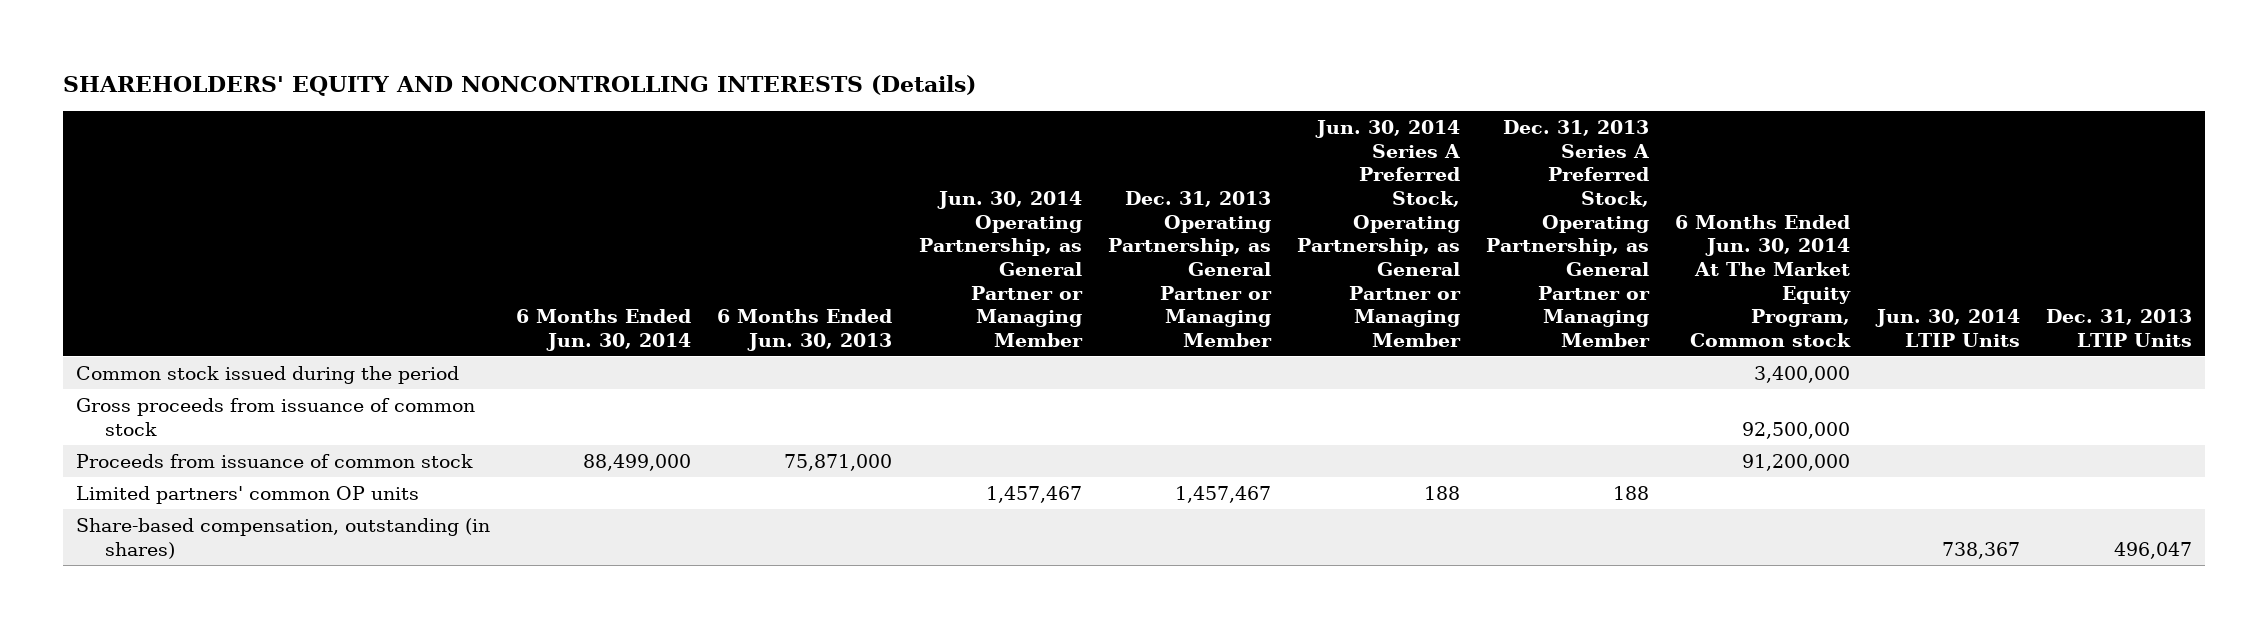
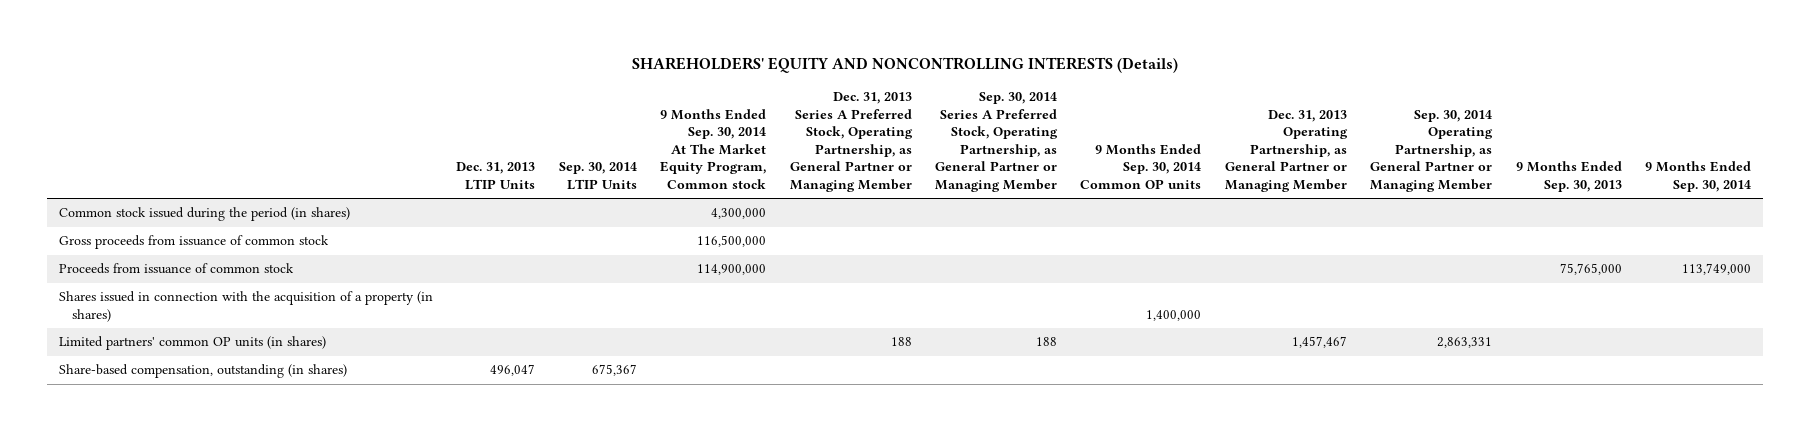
- | 6 Months Ended Jun. 30, 2014 | 6 Months Ended Jun. 30, 2013 | Jun. 30, 2014 Operating Partnership, as General Partner or Managing Member | Dec. 31, 2013 Operating Partnership, as General Partner or Managing Member | Jun. 30, 2014 Series A Preferred Stock, Operating Partnership, as General Partner or Managing Member | Dec. 31, 2013 Series A Preferred Stock, Operating Partnership, as General Partner or Managing Member | 6 Months Ended Jun. 30, 2014 At The Market Equity Program, Common stock | Jun. 30, 2014 LTIP Units | Dec. 31, 2013 LTIP Units
+ | Dec. 31, 2013 LTIP Units | Sep. 30, 2014 LTIP Units | 9 Months Ended Sep. 30, 2014 At The Market Equity Program, Common stock | Dec. 31, 2013 Series A Preferred Stock, Operating Partnership, as General Partner or Managing Member | Sep. 30, 2014 Series A Preferred Stock, Operating Partnership, as General Partner or Managing Member | 9 Months Ended Sep. 30, 2014 Common OP units | Dec. 31, 2013 Operating Partnership, as General Partner or Managing Member | Sep. 30, 2014 Operating Partnership, as General Partner or Managing Member | 9 Months Ended Sep. 30, 2013 | 9 Months Ended Sep. 30, 2014
- Common stock issued during the period | | | | | | | 3,400,000 | |
+ Common stock issued during the period (in shares) | | | 4,300,000 | | | | | | |
- Limited partners' common OP units | | | 1,457,467 | 1,457,467 | 188 | 188 | | |
+ Shares issued in connection with the acquisition of a property (in shares) | | | | | | 1,400,000 | | | |
+ Limited partners' common OP units (in shares) | | | | 188 | 188 | | 1,457,467 | 2,863,331 | |

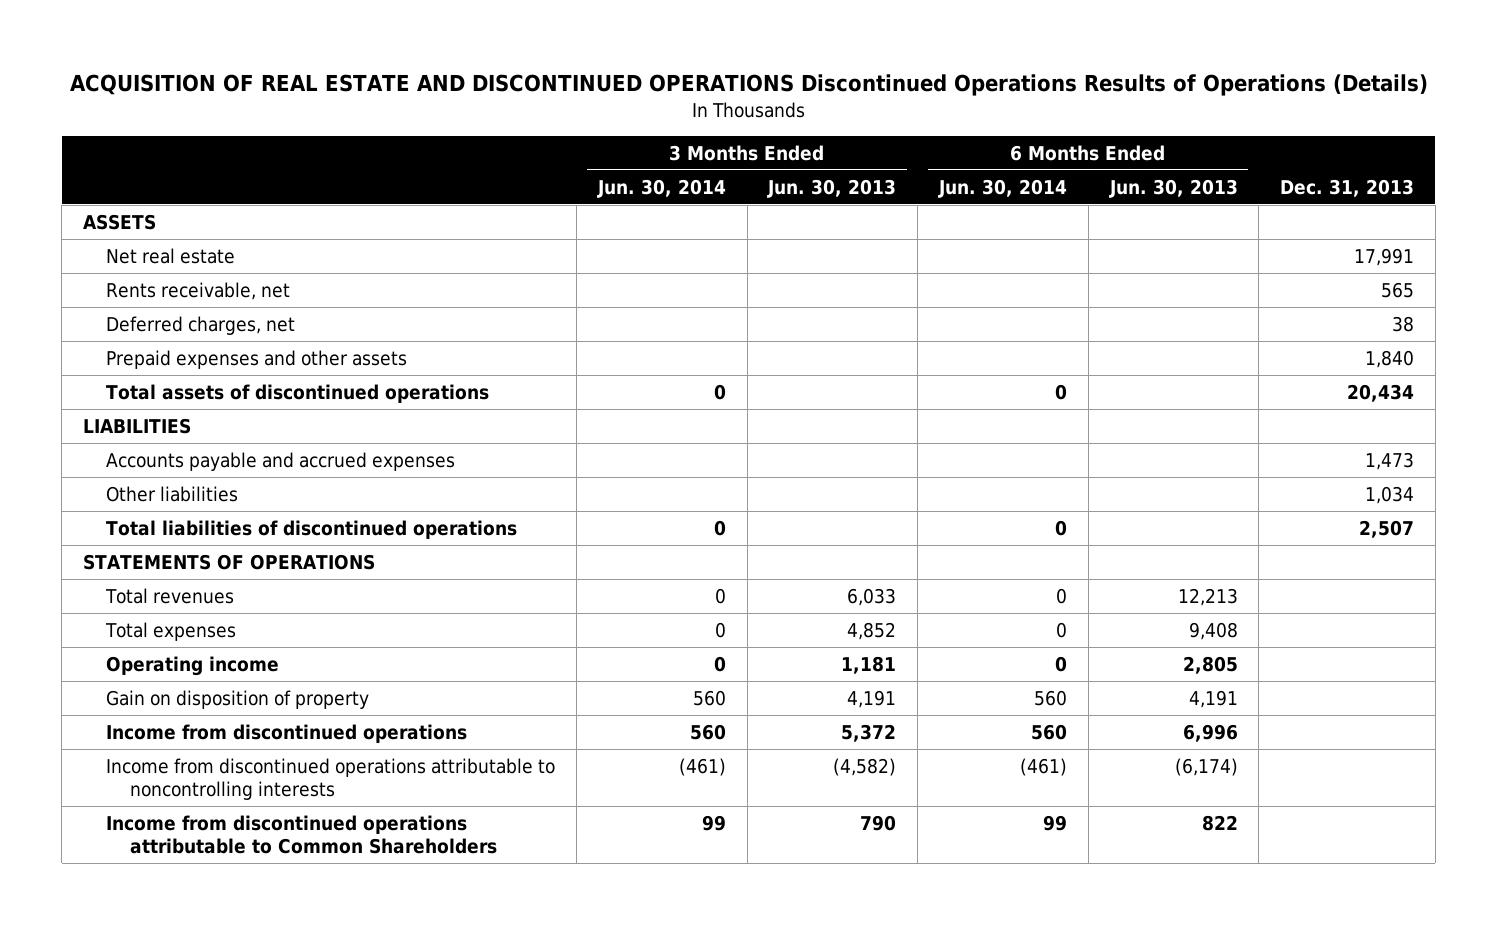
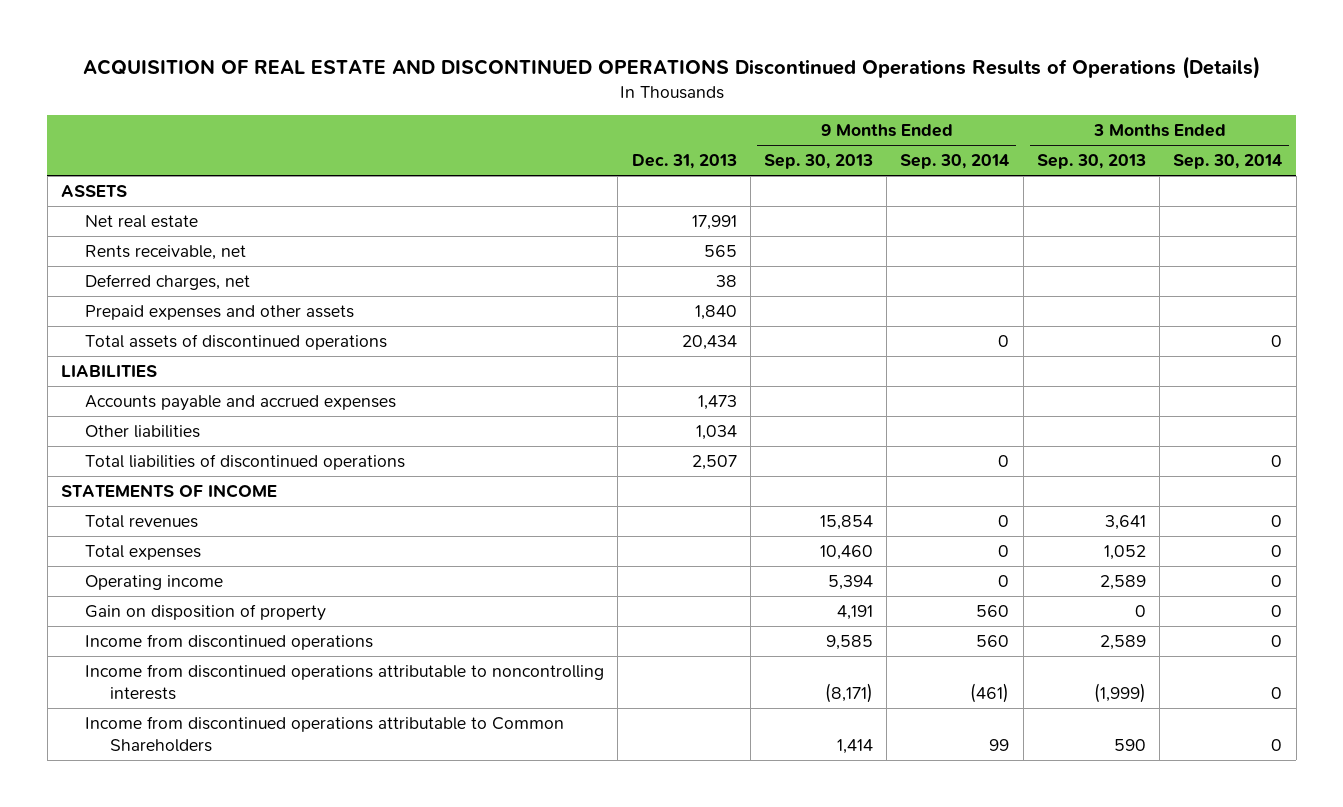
- | 3 Months Ended Jun. 30, 2014 | 3 Months Ended Jun. 30, 2013 | 6 Months Ended Jun. 30, 2014 | 6 Months Ended Jun. 30, 2013 | Dec. 31, 2013
+ | Dec. 31, 2013 | 9 Months Ended Sep. 30, 2013 | 9 Months Ended Sep. 30, 2014 | 3 Months Ended Sep. 30, 2013 | 3 Months Ended Sep. 30, 2014
- STATEMENTS OF OPERATIONS
+ STATEMENTS OF INCOME

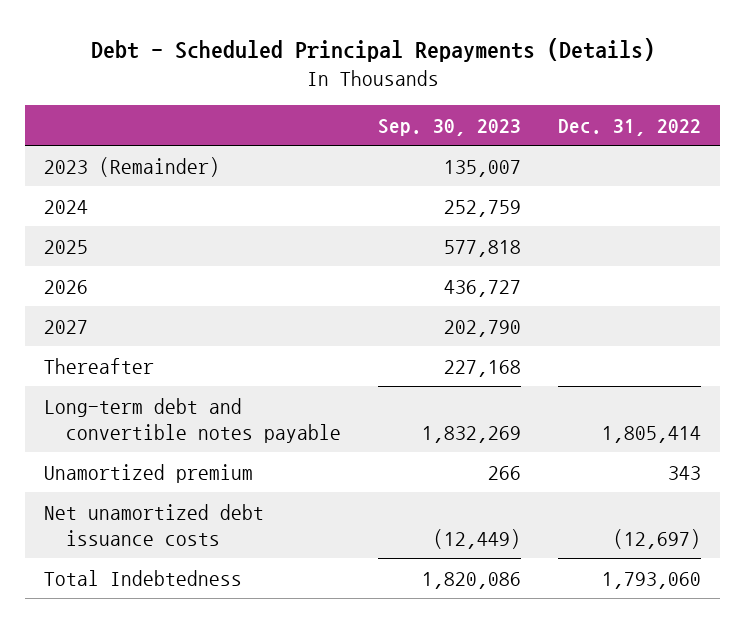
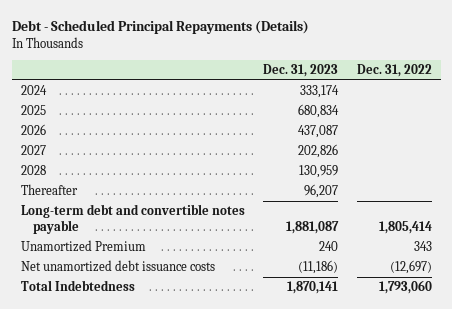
- | Sep. 30, 2023 | Dec. 31, 2022
+ | Dec. 31, 2023 | Dec. 31, 2022
- 2023 (Remainder) | 135,007 |
+ 2028 | 130,959 |
- Unamortized premium | 266 | 343
+ Unamortized Premium | 240 | 343

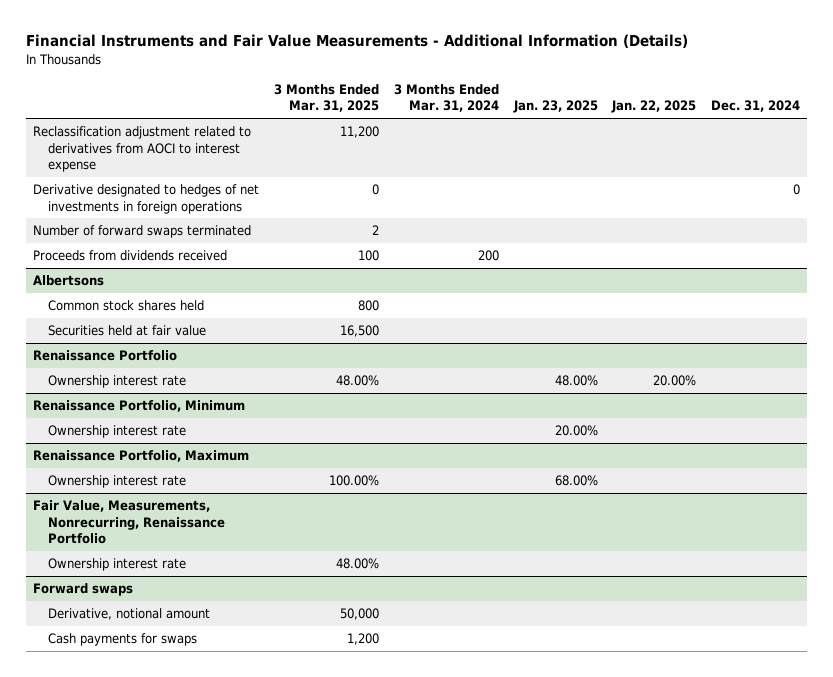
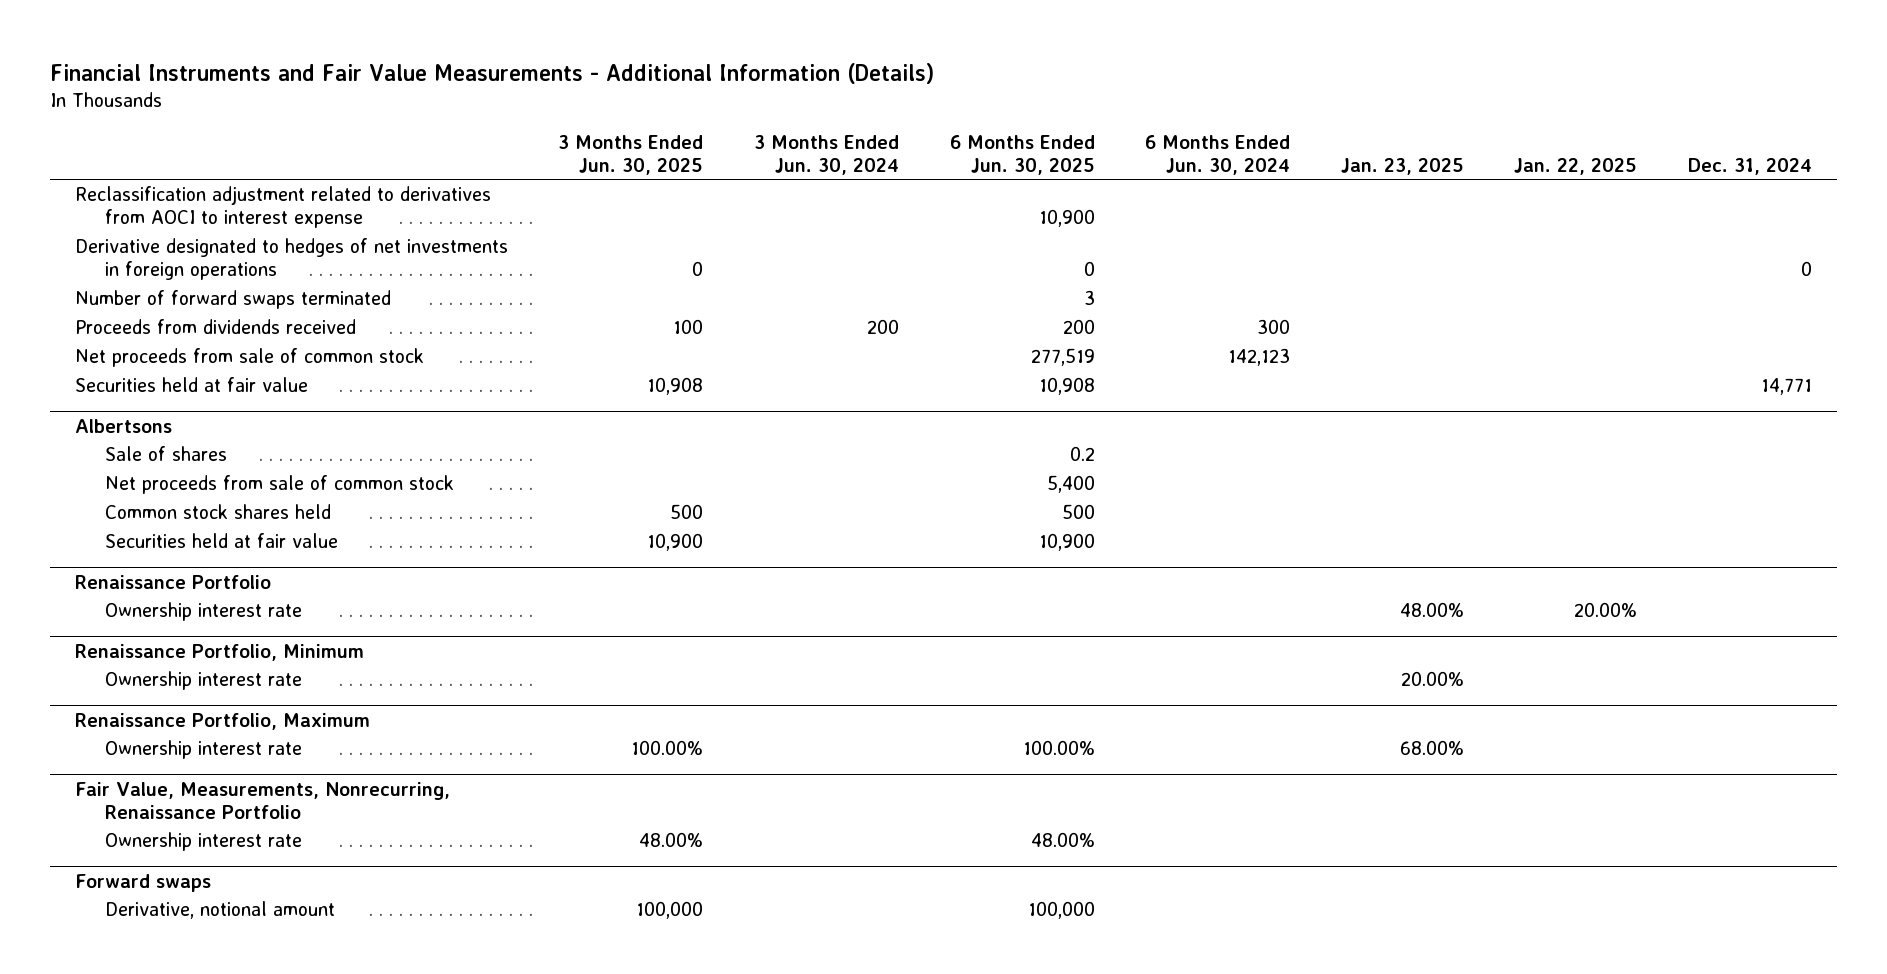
- | 3 Months Ended Mar. 31, 2025 | 3 Months Ended Mar. 31, 2024 | Jan. 23, 2025 | Jan. 22, 2025 | Dec. 31, 2024
+ | 3 Months Ended Jun. 30, 2025 | 3 Months Ended Jun. 30, 2024 | 6 Months Ended Jun. 30, 2025 | 6 Months Ended Jun. 30, 2024 | Jan. 23, 2025 | Jan. 22, 2025 | Dec. 31, 2024
+ Net proceeds from sale of common stock | | | 277,519 | 142,123 | | |
+ Securities held at fair value | 10,908 | | 10,908 | | | | 14,771
@ Albertsons
+ Sale of shares | | | 0.2 | | | |
+ Net proceeds from sale of common stock | | | 5,400 | | | |
@ Forward swaps
- Cash payments for swaps | 1,200 | | | |

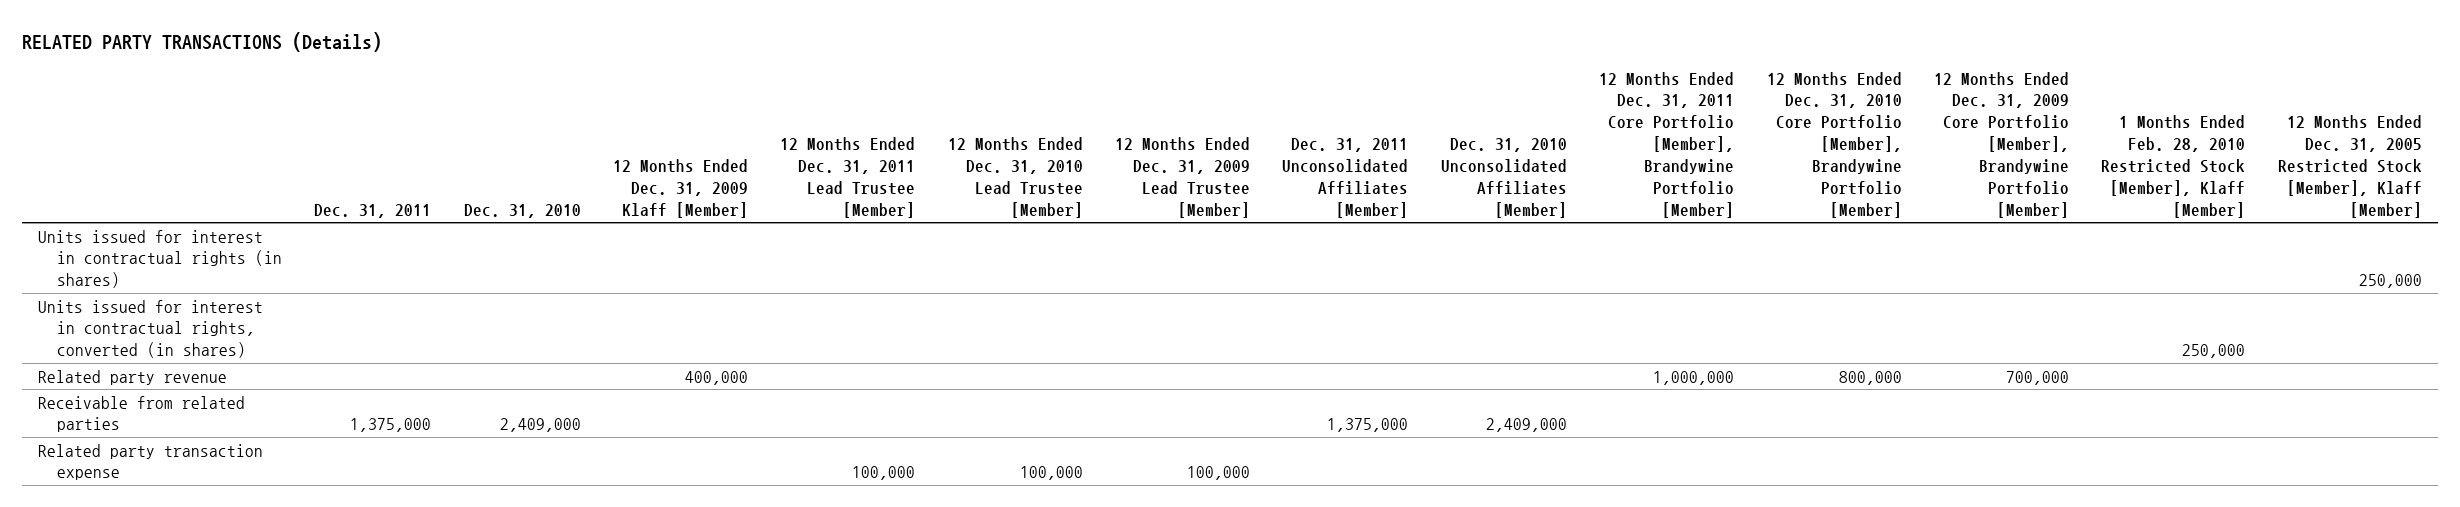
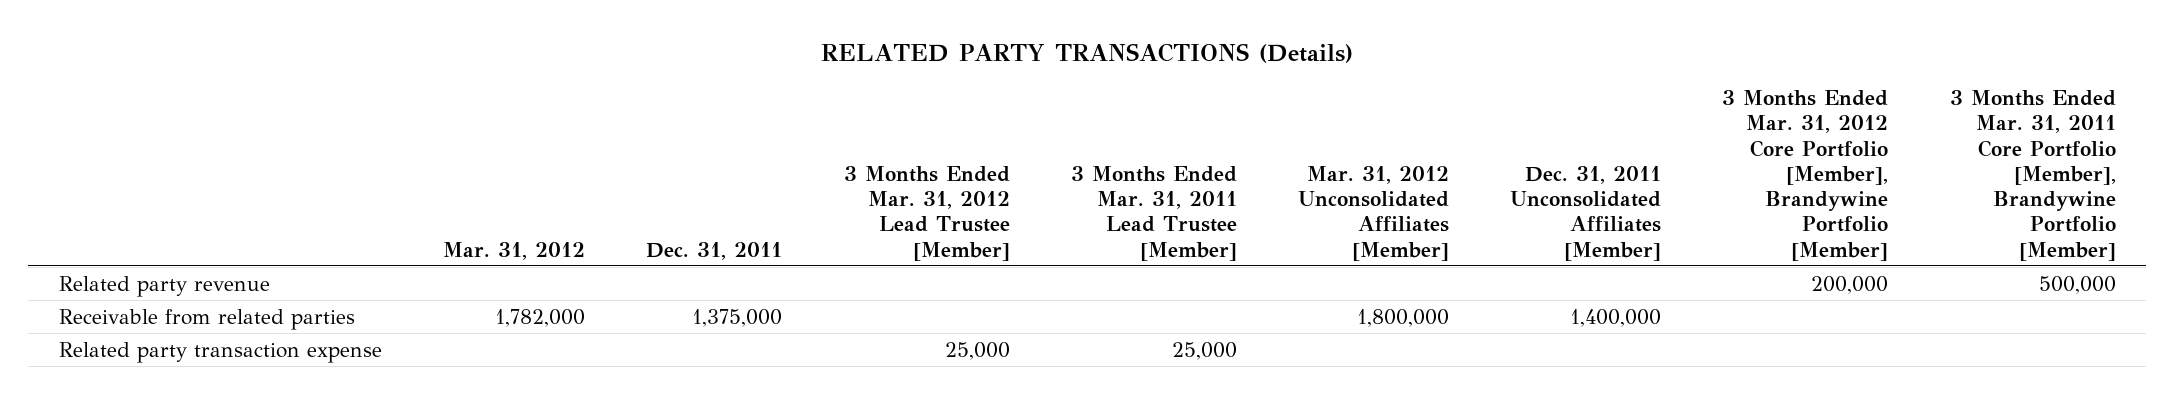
- | Dec. 31, 2011 | Dec. 31, 2010 | 12 Months Ended Dec. 31, 2009 Klaff [Member] | 12 Months Ended Dec. 31, 2011 Lead Trustee [Member] | 12 Months Ended Dec. 31, 2010 Lead Trustee [Member] | 12 Months Ended Dec. 31, 2009 Lead Trustee [Member] | Dec. 31, 2011 Unconsolidated Affiliates [Member] | Dec. 31, 2010 Unconsolidated Affiliates [Member] | 12 Months Ended Dec. 31, 2011 Core Portfolio [Member], Brandywine Portfolio [Member] | 12 Months Ended Dec. 31, 2010 Core Portfolio [Member], Brandywine Portfolio [Member] | 12 Months Ended Dec. 31, 2009 Core Portfolio [Member], Brandywine Portfolio [Member] | 1 Months Ended Feb. 28, 2010 Restricted Stock [Member], Klaff [Member] | 12 Months Ended Dec. 31, 2005 Restricted Stock [Member], Klaff [Member]
+ | Mar. 31, 2012 | Dec. 31, 2011 | 3 Months Ended Mar. 31, 2012 Lead Trustee [Member] | 3 Months Ended Mar. 31, 2011 Lead Trustee [Member] | Mar. 31, 2012 Unconsolidated Affiliates [Member] | Dec. 31, 2011 Unconsolidated Affiliates [Member] | 3 Months Ended Mar. 31, 2012 Core Portfolio [Member], Brandywine Portfolio [Member] | 3 Months Ended Mar. 31, 2011 Core Portfolio [Member], Brandywine Portfolio [Member]
- Units issued for interest in contractual rights (in shares) | | | | | | | | | | | | | 250,000
- Units issued for interest in contractual rights, converted (in shares) | | | | | | | | | | | | 250,000 |
- Receivable from related parties | 1,375,000 | 2,409,000 | | | | | 1,375,000 | 2,409,000 | | | | |
+ Receivable from related parties | 1,782,000 | 1,375,000 | | | 1,800,000 | 1,400,000 | |

